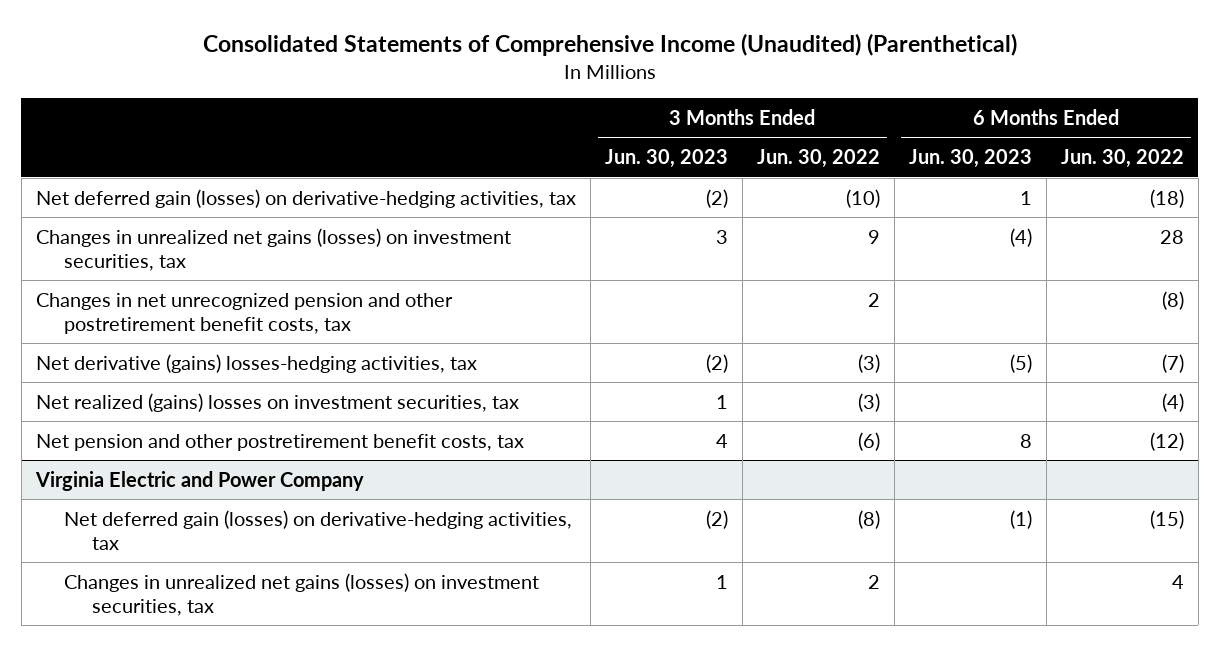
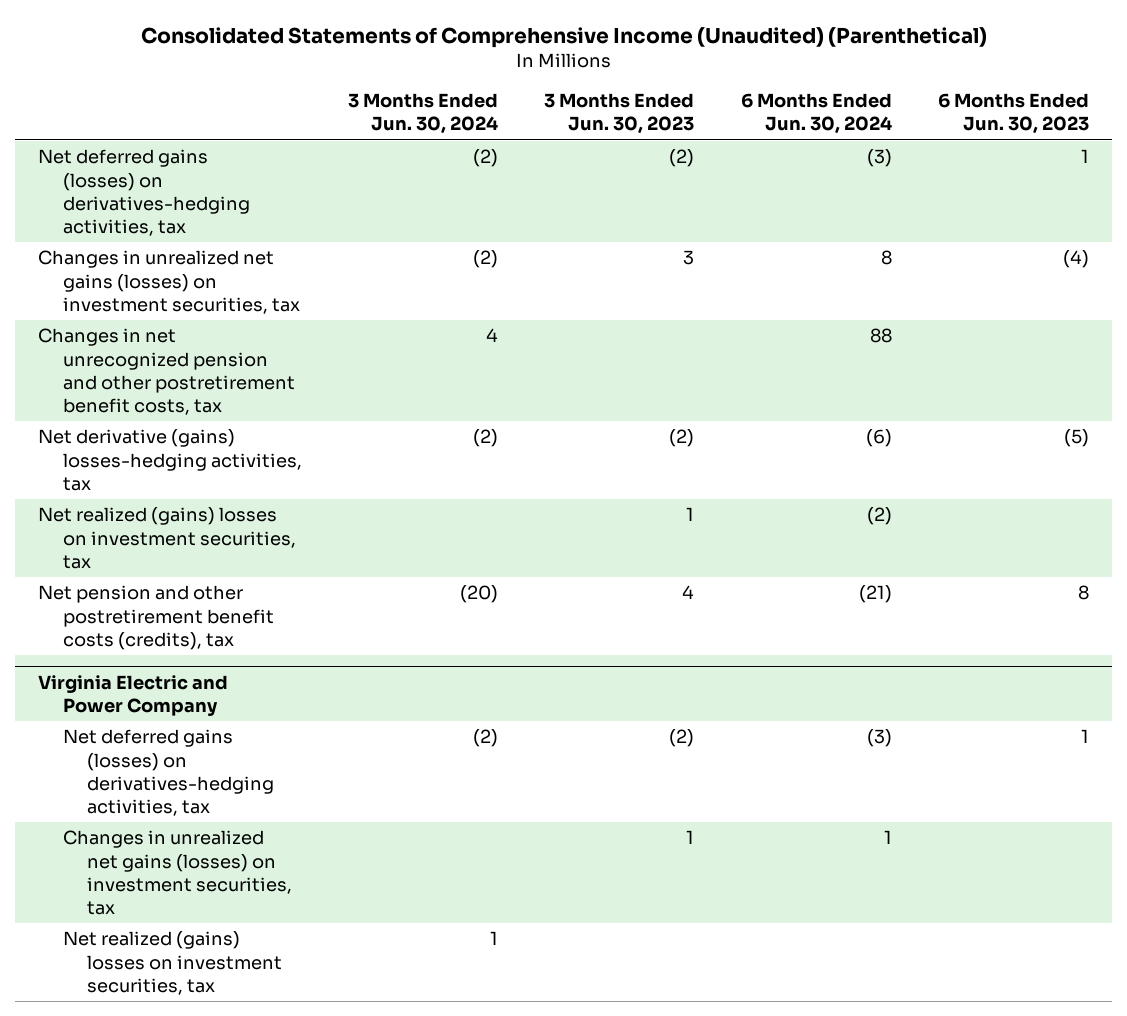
- | 3 Months Ended Jun. 30, 2023 | 3 Months Ended Jun. 30, 2022 | 6 Months Ended Jun. 30, 2023 | 6 Months Ended Jun. 30, 2022
+ | 3 Months Ended Jun. 30, 2024 | 3 Months Ended Jun. 30, 2023 | 6 Months Ended Jun. 30, 2024 | 6 Months Ended Jun. 30, 2023
- Net deferred gain (losses) on derivative-hedging activities, tax | (2) | (10) | 1 | (18)
+ Net deferred gains (losses) on derivatives-hedging activities, tax | (2) | (2) | (3) | 1
- Net pension and other postretirement benefit costs, tax | 4 | (6) | 8 | (12)
+ Net pension and other postretirement benefit costs (credits), tax | (20) | 4 | (21) | 8
@ Virginia Electric and Power Company
- Net deferred gain (losses) on derivative-hedging activities, tax | (2) | (8) | (1) | (15)
+ Net deferred gains (losses) on derivatives-hedging activities, tax | (2) | (2) | (3) | 1
+ Net realized (gains) losses on investment securities, tax | 1 | | |

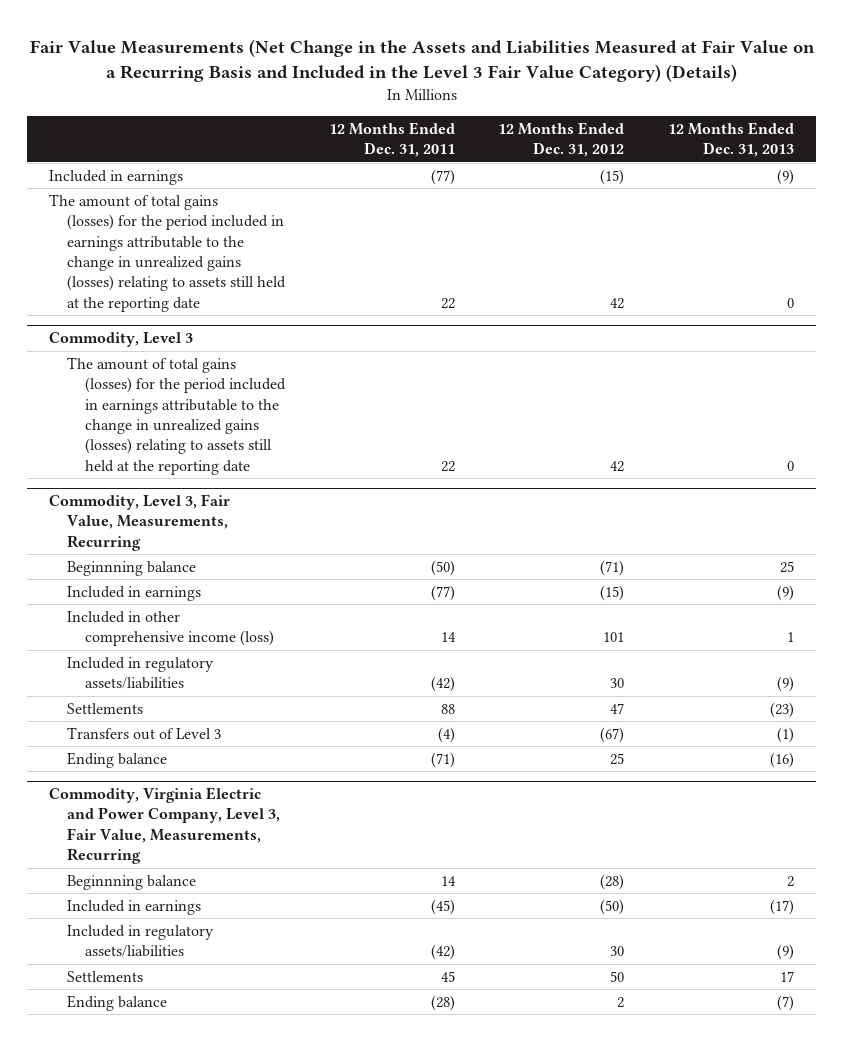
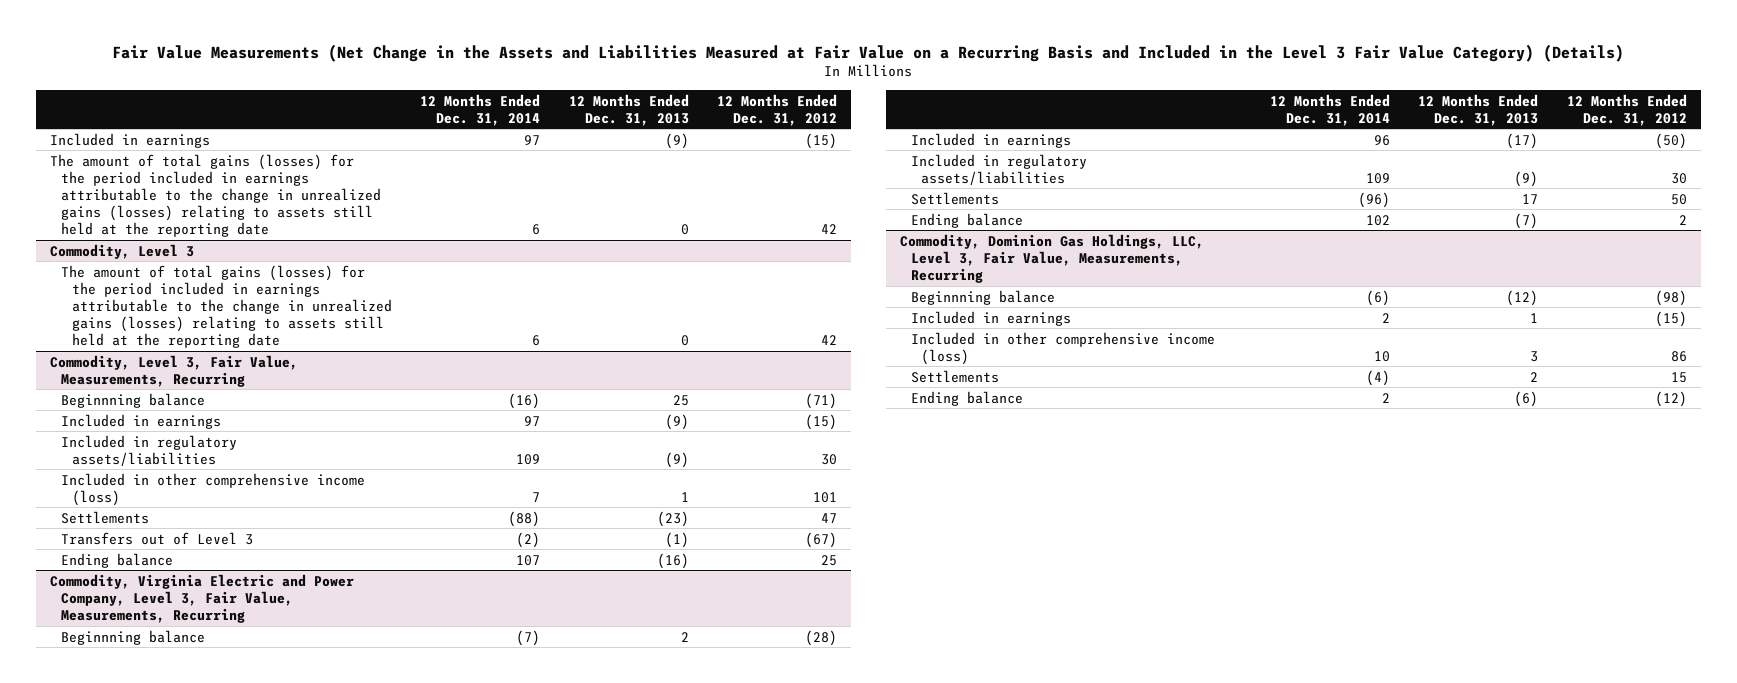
- | 12 Months Ended Dec. 31, 2011 | 12 Months Ended Dec. 31, 2012 | 12 Months Ended Dec. 31, 2013
+ | 12 Months Ended Dec. 31, 2014 | 12 Months Ended Dec. 31, 2013 | 12 Months Ended Dec. 31, 2012
@ Commodity, Level 3, Fair Value, Measurements, Recurring
moved down: Included in other comprehensive income (loss) | 7 | 1 | 101
+ Commodity, Dominion Gas Holdings, LLC, Level 3, Fair Value, Measurements, Recurring
+ Beginnning balance | (6) | (12) | (98)
+ Included in earnings | 2 | 1 | (15)
+ Included in other comprehensive income (loss) | 10 | 3 | 86
+ Settlements | (4) | 2 | 15
+ Ending balance | 2 | (6) | (12)

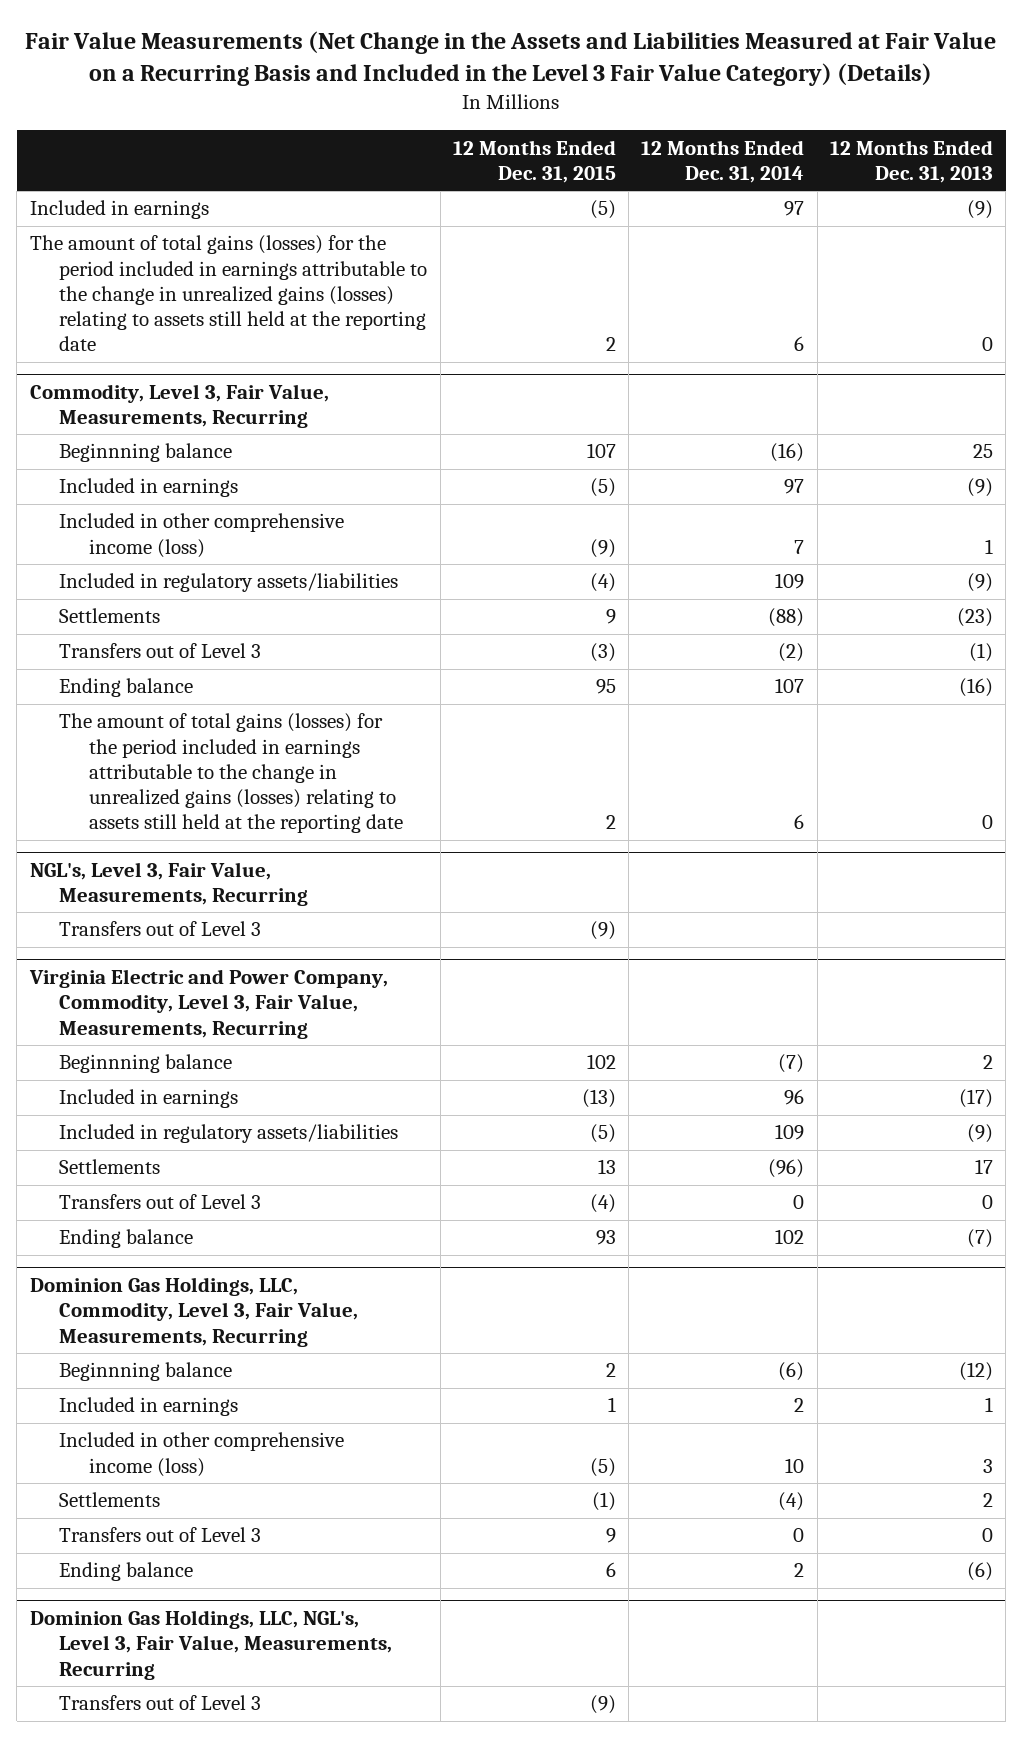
- | 12 Months Ended Dec. 31, 2014 | 12 Months Ended Dec. 31, 2013 | 12 Months Ended Dec. 31, 2012
+ | 12 Months Ended Dec. 31, 2015 | 12 Months Ended Dec. 31, 2014 | 12 Months Ended Dec. 31, 2013
- Commodity, Level 3
- The amount of total gains (losses) for the period included in earnings attributable to the change in unrealized gains (losses) relating to assets still held at the reporting date | 6 | 0 | 42
@ Commodity, Level 3, Fair Value, Measurements, Recurring
moved down: Included in regulatory assets/liabilities | (4) | 109 | (9)
- Commodity, Virginia Electric and Power Company, Level 3, Fair Value, Measurements, Recurring
@ Commodity, Level 3, Fair Value, Measurements, Recurring
+ The amount of total gains (losses) for the period included in earnings attributable to the change in unrealized gains (losses) relating to assets still held at the reporting date | 2 | 6 | 0
+ NGL's, Level 3, Fair Value, Measurements, Recurring
+ Transfers out of Level 3 | (9) | |
+ Virginia Electric and Power Company, Commodity, Level 3, Fair Value, Measurements, Recurring
+ Transfers out of Level 3 | (4) | 0 | 0
- Commodity, Dominion Gas Holdings, LLC, Level 3, Fair Value, Measurements, Recurring
+ Dominion Gas Holdings, LLC, Commodity, Level 3, Fair Value, Measurements, Recurring
+ Transfers out of Level 3 | 9 | 0 | 0
+ Dominion Gas Holdings, LLC, NGL's, Level 3, Fair Value, Measurements, Recurring
+ Transfers out of Level 3 | (9) | |

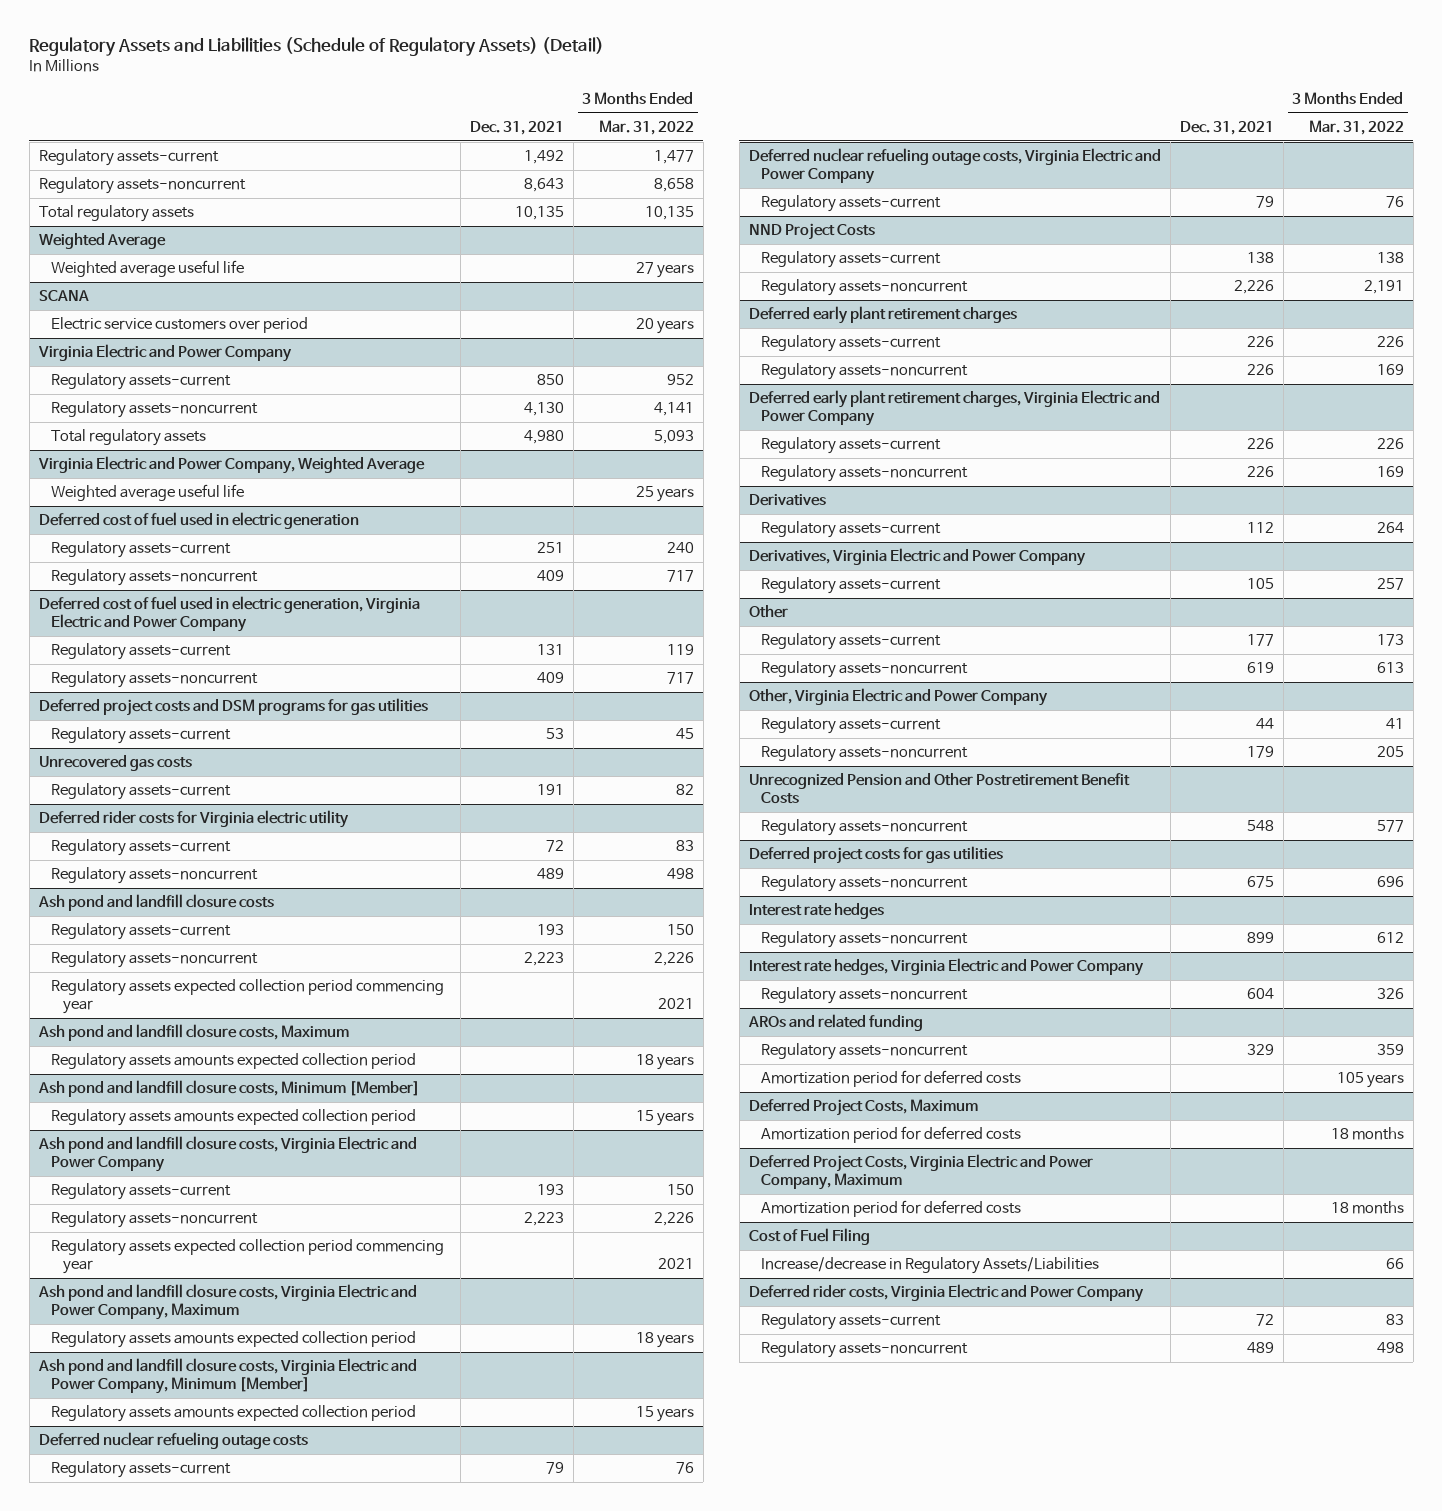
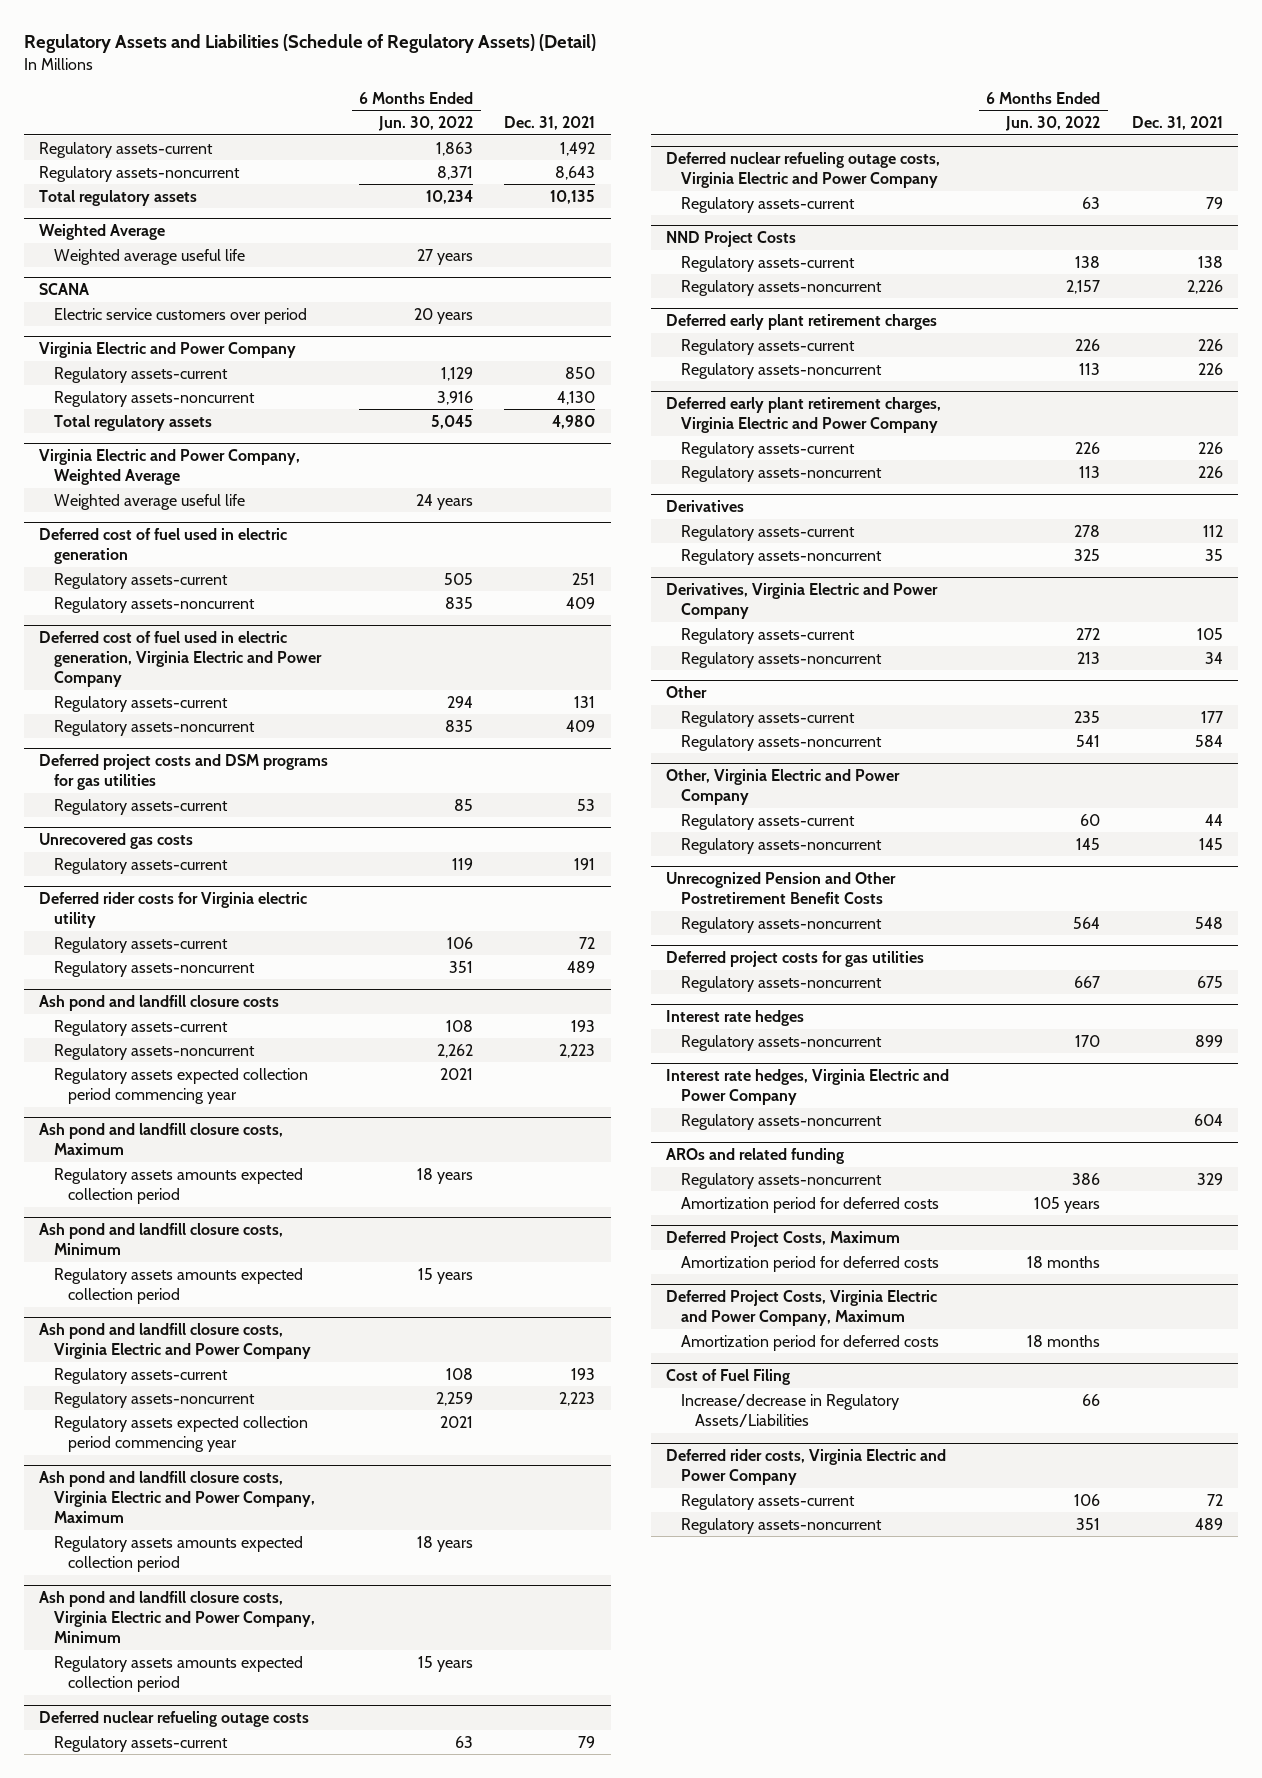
- | Dec. 31, 2021 | 3 Months Ended Mar. 31, 2022
+ | 6 Months Ended Jun. 30, 2022 | Dec. 31, 2021
- Ash pond and landfill closure costs, Minimum [Member]
+ Ash pond and landfill closure costs, Minimum
- Ash pond and landfill closure costs, Virginia Electric and Power Company, Minimum [Member]
+ Ash pond and landfill closure costs, Virginia Electric and Power Company, Minimum
@ Derivatives
+ Regulatory assets-noncurrent | 325 | 35
@ Derivatives, Virginia Electric and Power Company
+ Regulatory assets-noncurrent | 213 | 34
@ Other
- Regulatory assets-noncurrent | 619 | 613
+ Regulatory assets-noncurrent | 541 | 584
@ Other, Virginia Electric and Power Company
- Regulatory assets-noncurrent | 179 | 205
+ Regulatory assets-noncurrent | 145 | 145

